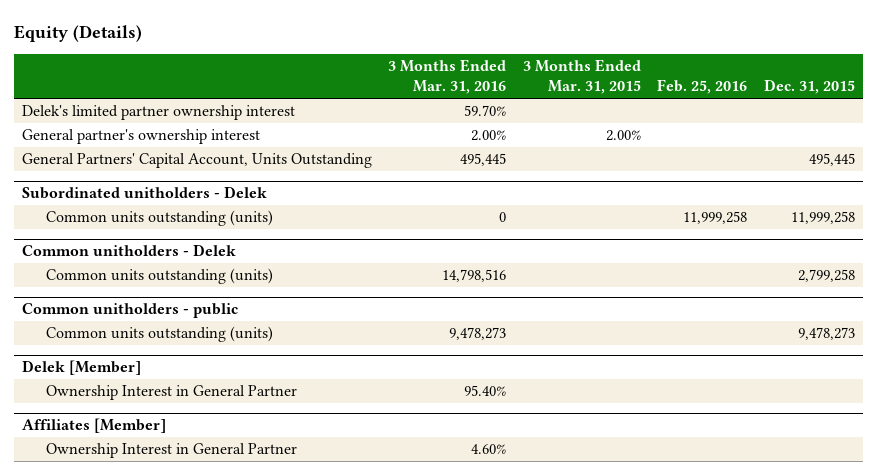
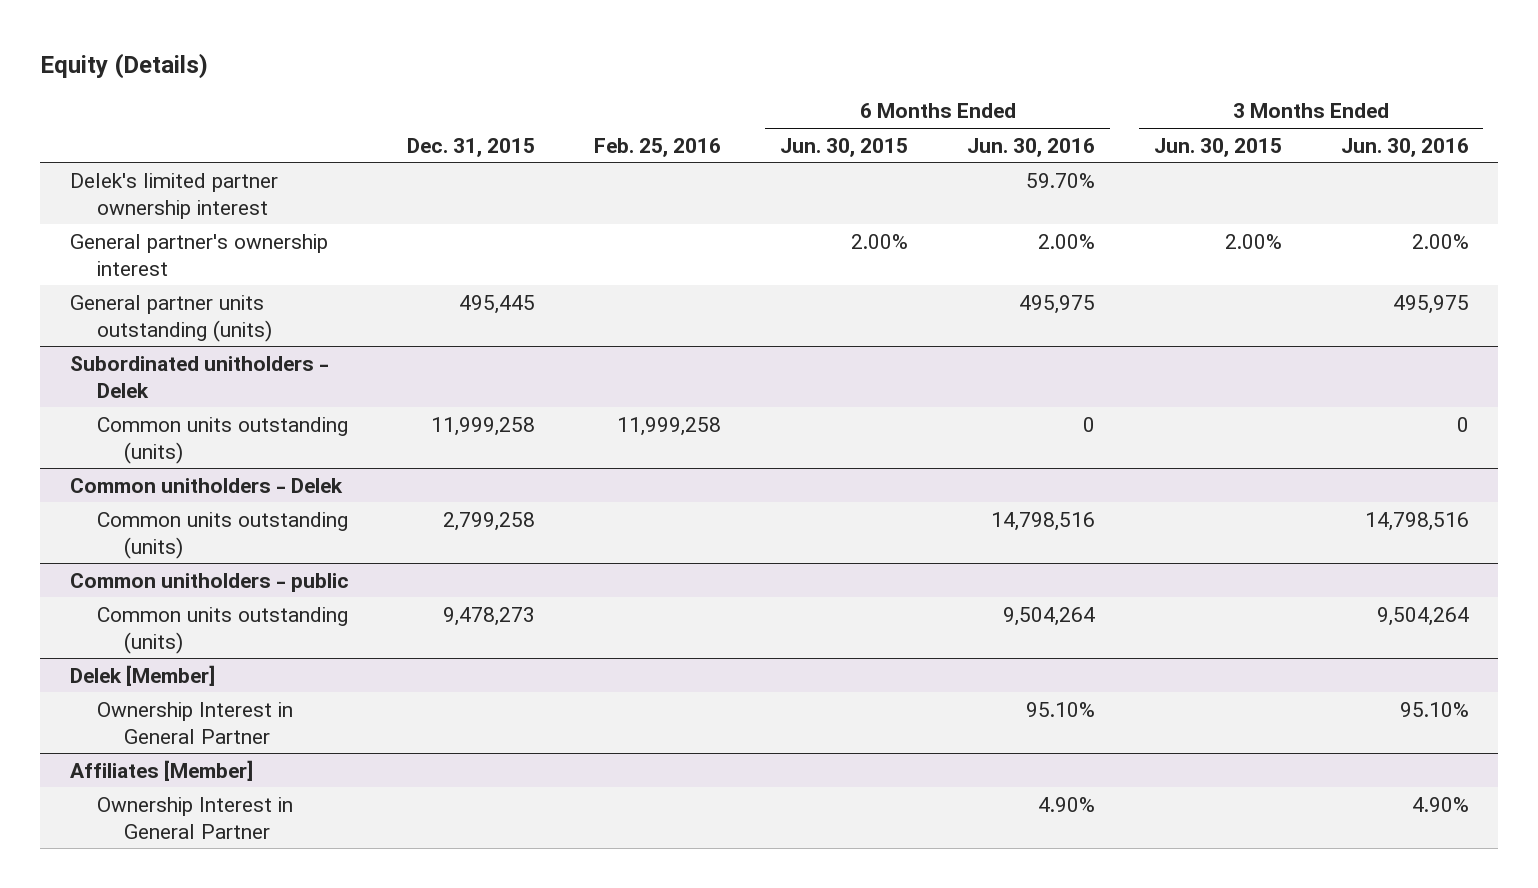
- | 3 Months Ended Mar. 31, 2016 | 3 Months Ended Mar. 31, 2015 | Feb. 25, 2016 | Dec. 31, 2015
+ | Dec. 31, 2015 | Feb. 25, 2016 | 6 Months Ended Jun. 30, 2015 | 6 Months Ended Jun. 30, 2016 | 3 Months Ended Jun. 30, 2015 | 3 Months Ended Jun. 30, 2016
- General Partners' Capital Account, Units Outstanding | 495,445 | | | 495,445
+ General partner units outstanding (units) | 495,445 | | | 495,975 | | 495,975

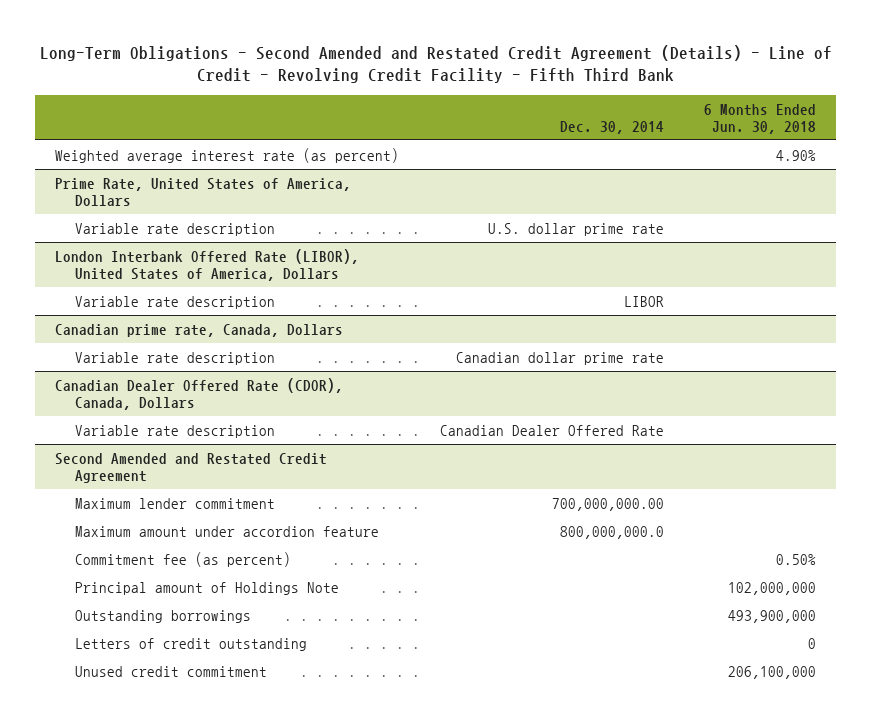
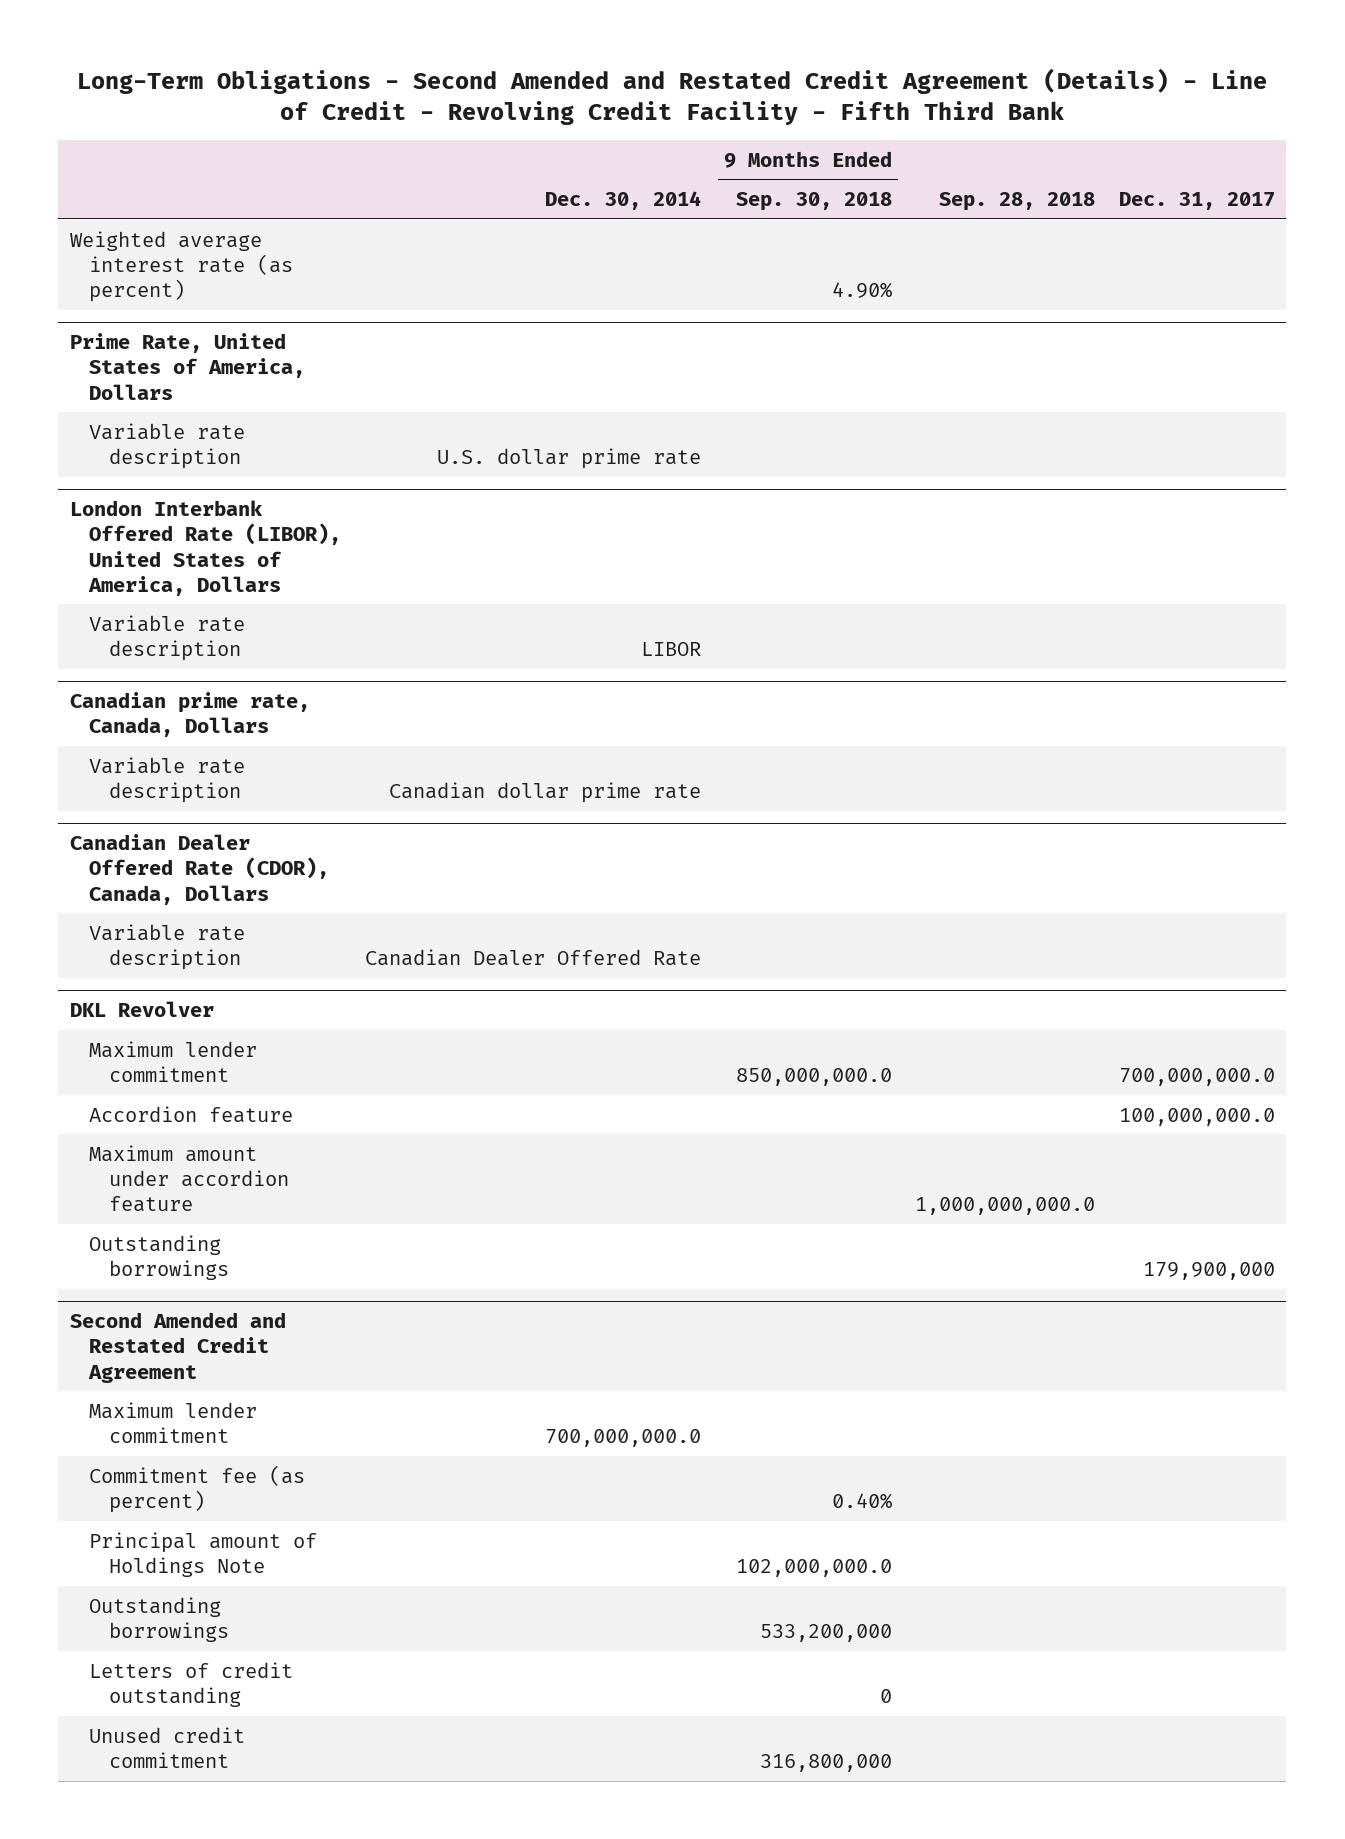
- | Dec. 30, 2014 | 6 Months Ended Jun. 30, 2018
+ | Dec. 30, 2014 | 9 Months Ended Sep. 30, 2018 | Sep. 28, 2018 | Dec. 31, 2017
+ DKL Revolver
+ Maximum lender commitment | | 850,000,000.0 | | 700,000,000.0
+ Accordion feature | | | | 100,000,000.0
+ Maximum amount under accordion feature | | | 1,000,000,000.0 |
+ Outstanding borrowings | | | | 179,900,000
@ Second Amended and Restated Credit Agreement
- Maximum lender commitment | 700,000,000.00 |
- Maximum amount under accordion feature | 800,000,000.0 |
+ Maximum lender commitment | 700,000,000.0 | | |

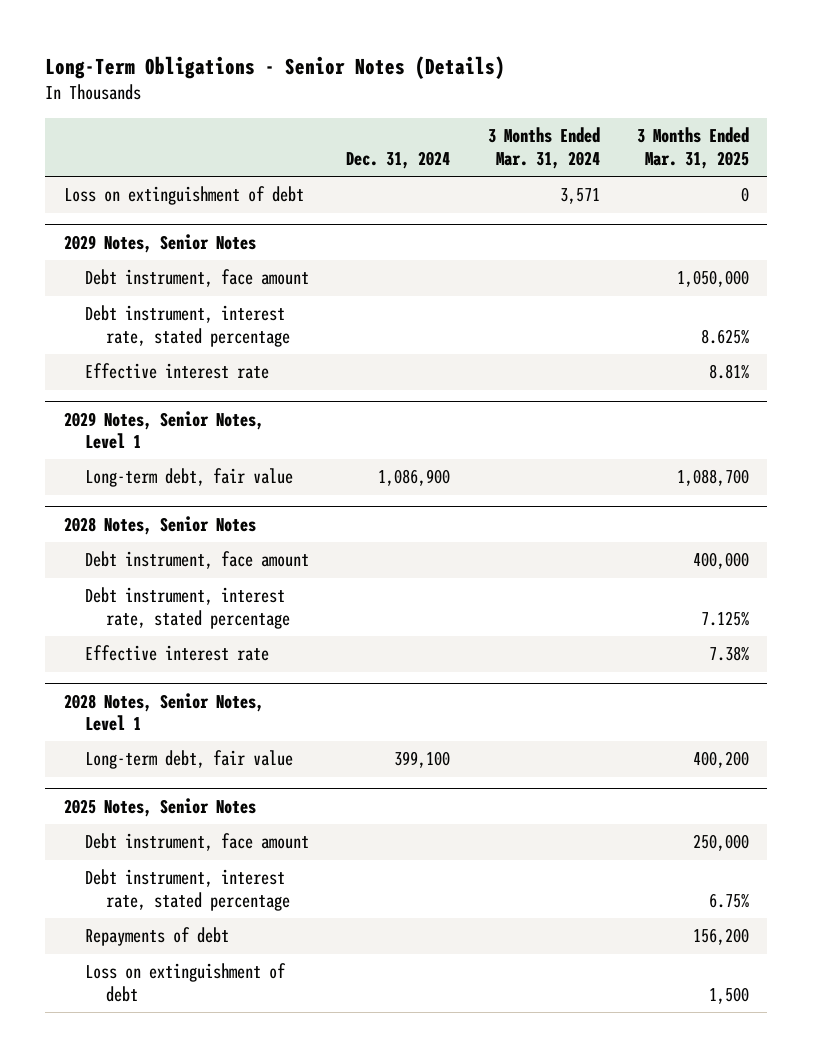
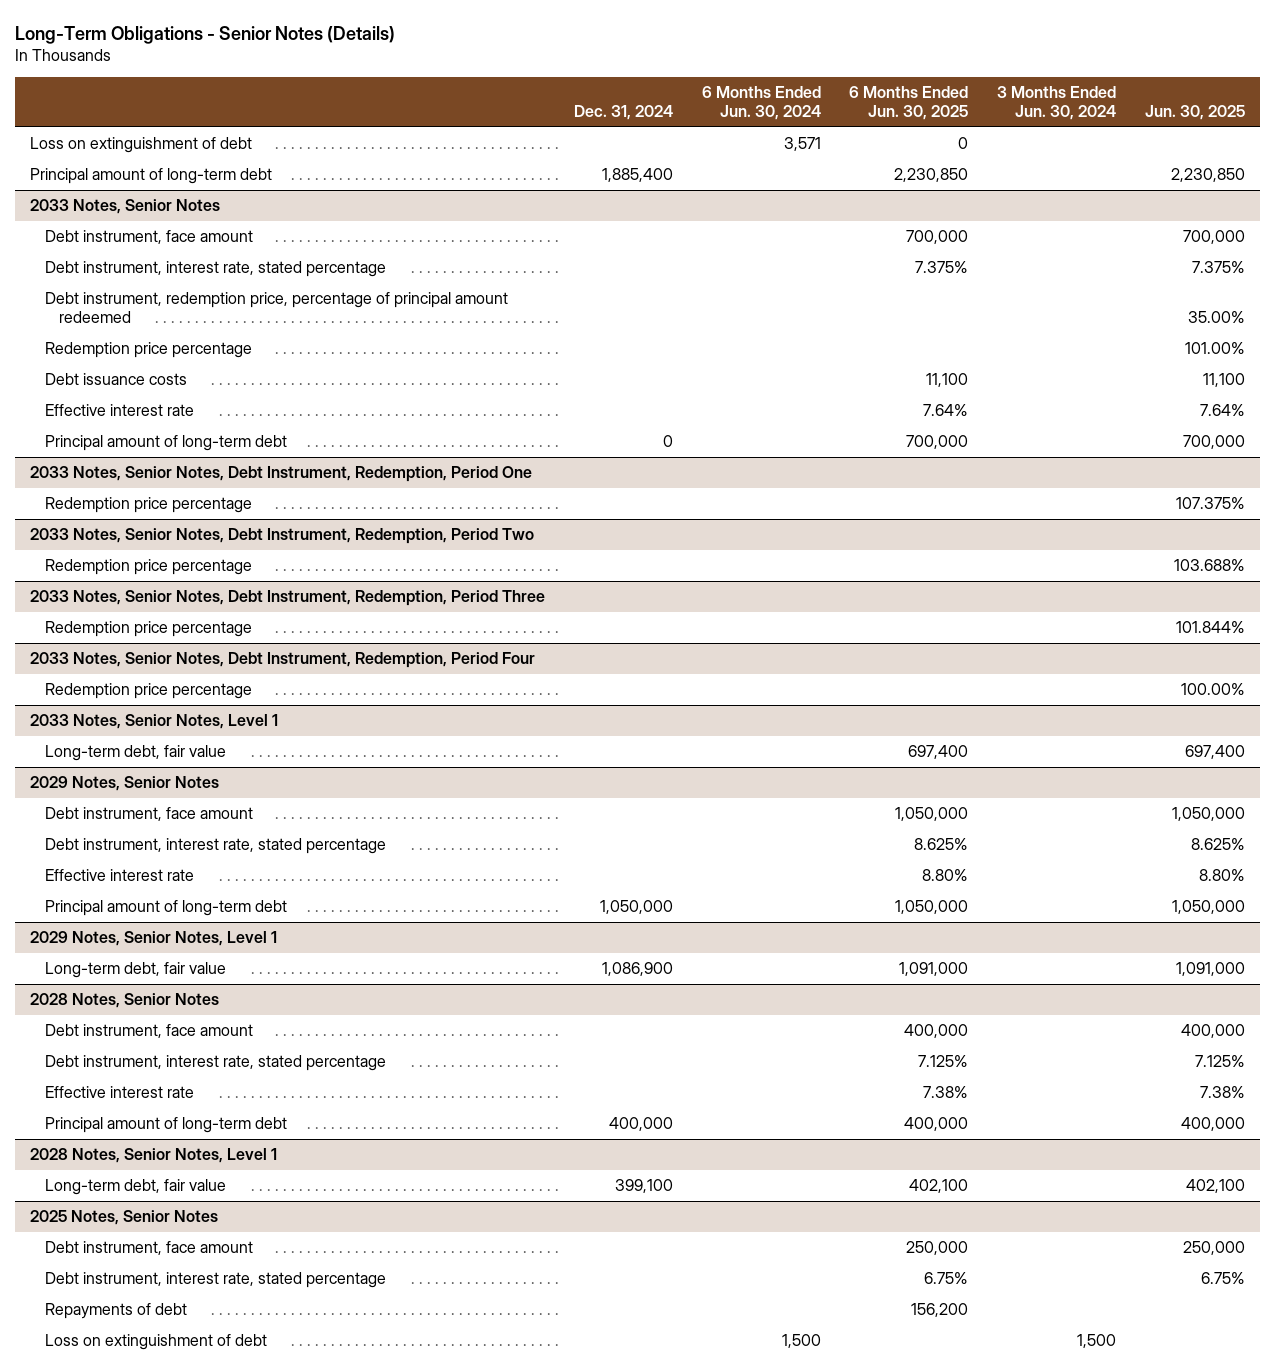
- | Dec. 31, 2024 | 3 Months Ended Mar. 31, 2024 | 3 Months Ended Mar. 31, 2025
+ | Dec. 31, 2024 | 6 Months Ended Jun. 30, 2024 | 6 Months Ended Jun. 30, 2025 | 3 Months Ended Jun. 30, 2024 | Jun. 30, 2025
+ Principal amount of long-term debt | 1,885,400 | | 2,230,850 | | 2,230,850
+ 2033 Notes, Senior Notes
+ Debt instrument, face amount | | | 700,000 | | 700,000
+ Debt instrument, interest rate, stated percentage | | | 7.375% | | 7.375%
+ Debt instrument, redemption price, percentage of principal amount redeemed | | | | | 35.00%
+ Redemption price percentage | | | | | 101.00%
+ Debt issuance costs | | | 11,100 | | 11,100
+ Effective interest rate | | | 7.64% | | 7.64%
+ Principal amount of long-term debt | 0 | | 700,000 | | 700,000
+ 2033 Notes, Senior Notes, Debt Instrument, Redemption, Period One
+ Redemption price percentage | | | | | 107.375%
+ 2033 Notes, Senior Notes, Debt Instrument, Redemption, Period Two
+ Redemption price percentage | | | | | 103.688%
+ 2033 Notes, Senior Notes, Debt Instrument, Redemption, Period Three
+ Redemption price percentage | | | | | 101.844%
+ 2033 Notes, Senior Notes, Debt Instrument, Redemption, Period Four
+ Redemption price percentage | | | | | 100.00%
+ 2033 Notes, Senior Notes, Level 1
+ Long-term debt, fair value | | | 697,400 | | 697,400
@ 2029 Notes, Senior Notes
+ Principal amount of long-term debt | 1,050,000 | | 1,050,000 | | 1,050,000
@ 2028 Notes, Senior Notes
+ Principal amount of long-term debt | 400,000 | | 400,000 | | 400,000

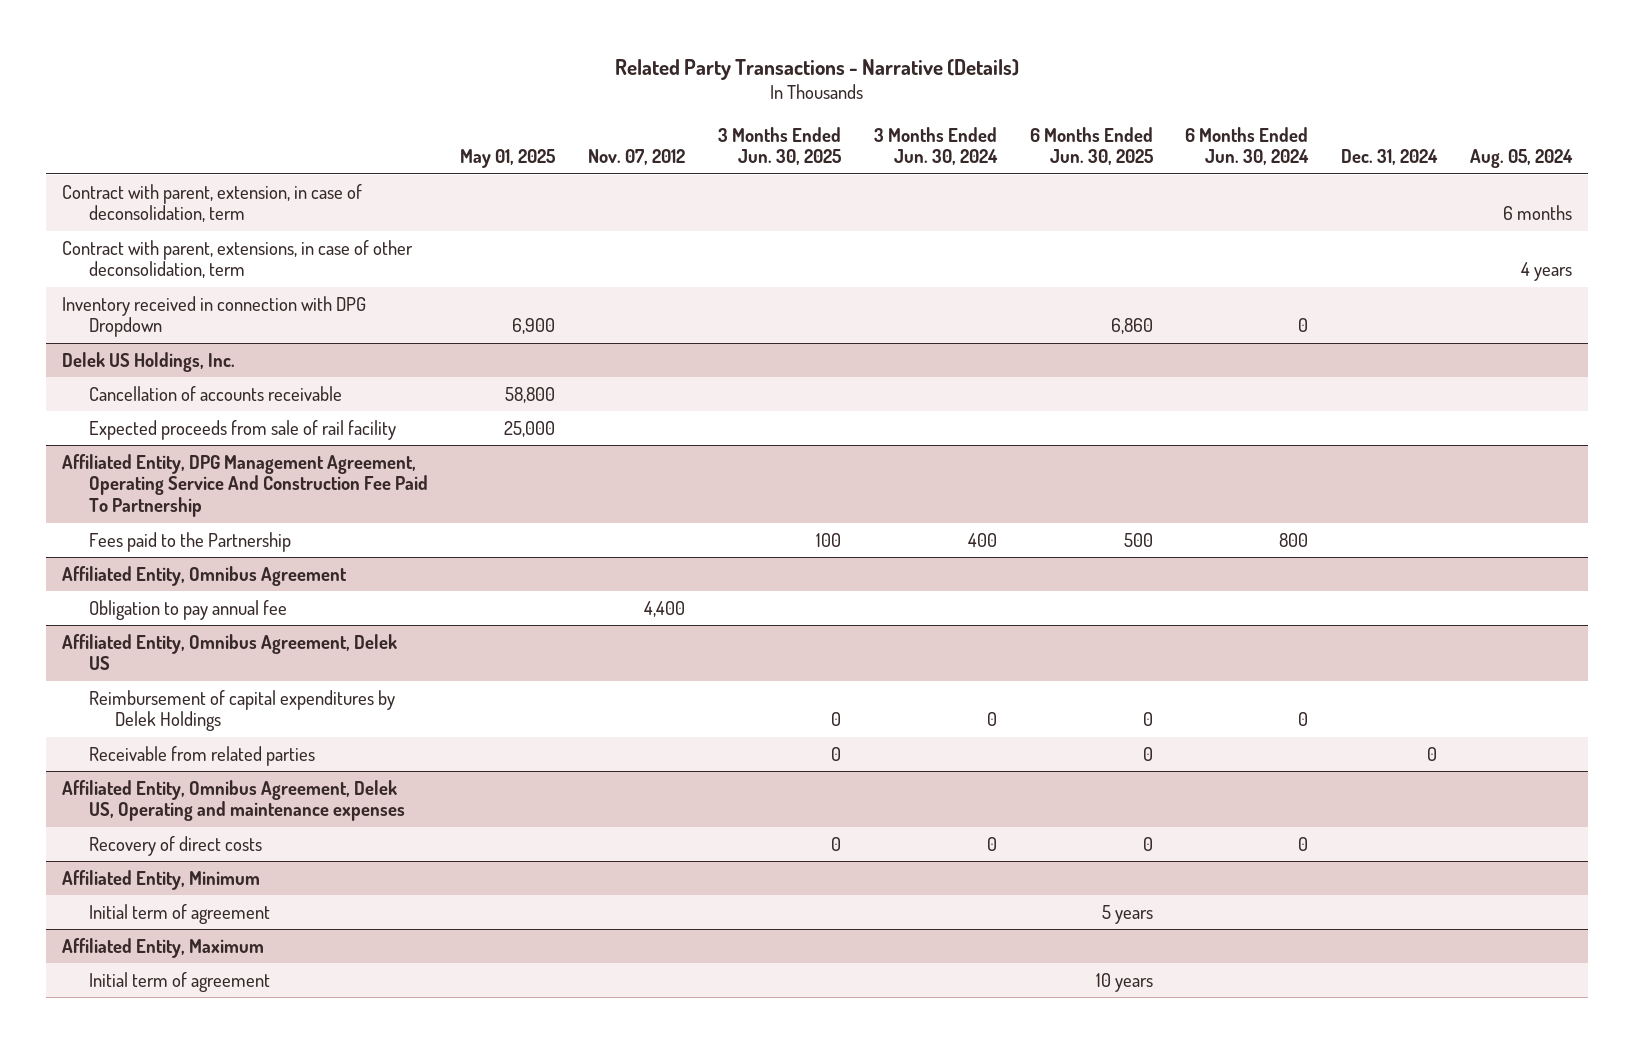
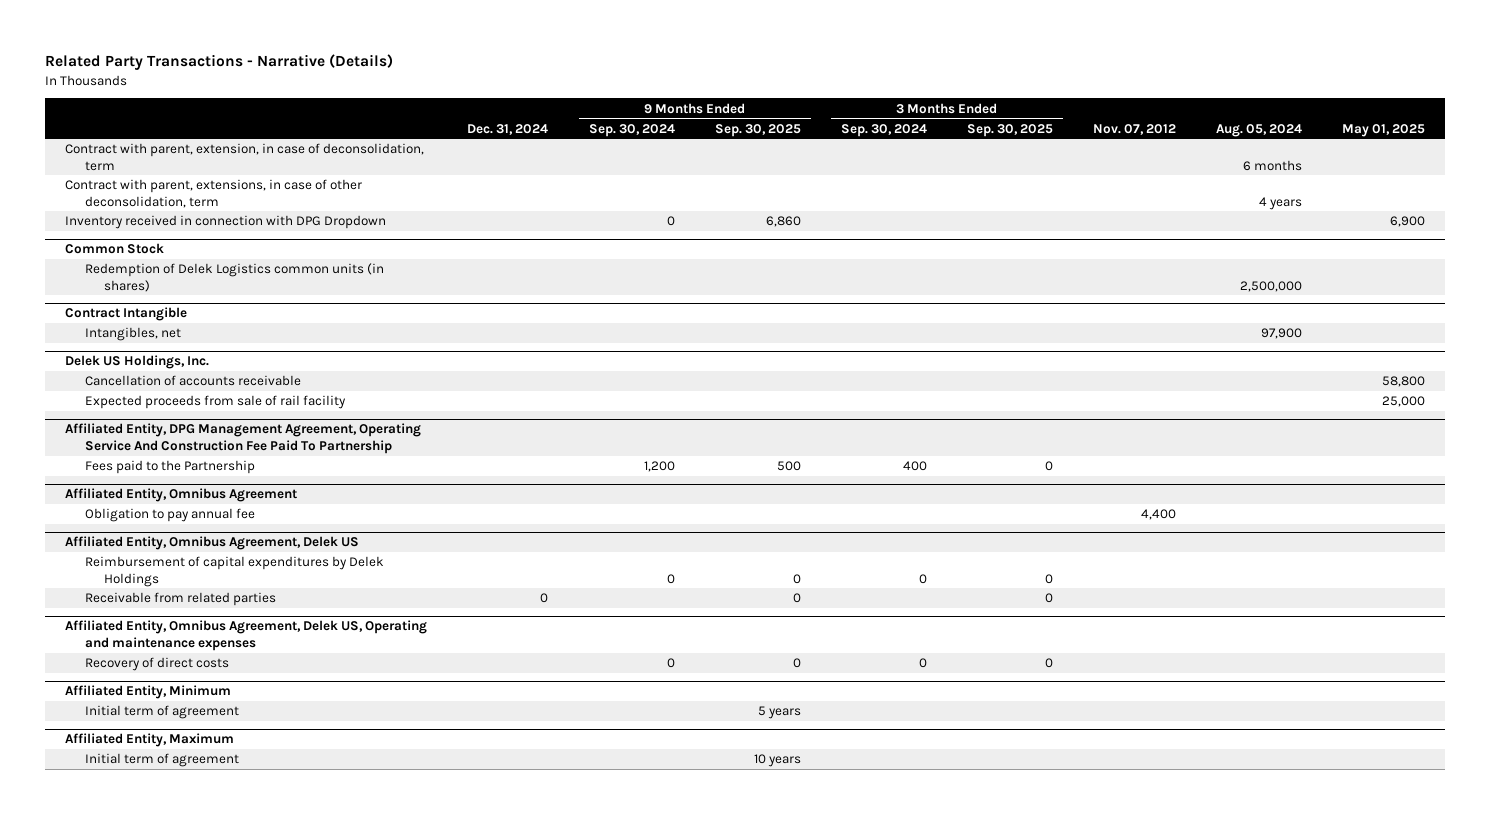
- | May 01, 2025 | Nov. 07, 2012 | 3 Months Ended Jun. 30, 2025 | 3 Months Ended Jun. 30, 2024 | 6 Months Ended Jun. 30, 2025 | 6 Months Ended Jun. 30, 2024 | Dec. 31, 2024 | Aug. 05, 2024
+ | Dec. 31, 2024 | 9 Months Ended Sep. 30, 2024 | 9 Months Ended Sep. 30, 2025 | 3 Months Ended Sep. 30, 2024 | 3 Months Ended Sep. 30, 2025 | Nov. 07, 2012 | Aug. 05, 2024 | May 01, 2025
+ Common Stock
+ Redemption of Delek Logistics common units (in shares) | | | | | | | 2,500,000 |
+ Contract Intangible
+ Intangibles, net | | | | | | | 97,900 |

